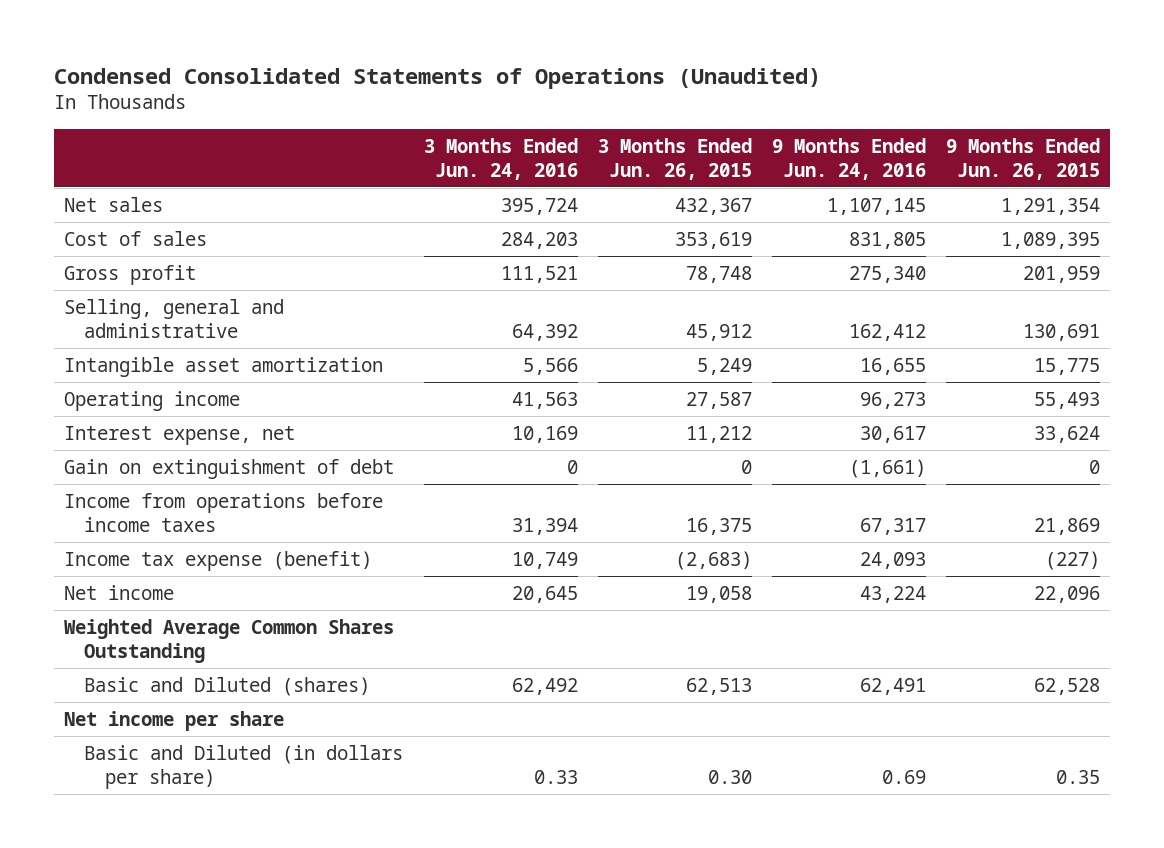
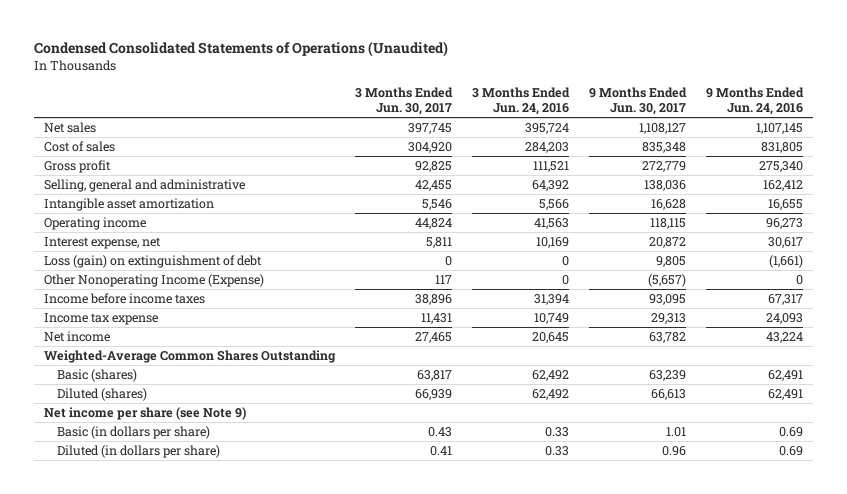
- | 3 Months Ended Jun. 24, 2016 | 3 Months Ended Jun. 26, 2015 | 9 Months Ended Jun. 24, 2016 | 9 Months Ended Jun. 26, 2015
+ | 3 Months Ended Jun. 30, 2017 | 3 Months Ended Jun. 24, 2016 | 9 Months Ended Jun. 30, 2017 | 9 Months Ended Jun. 24, 2016
- Gain on extinguishment of debt | 0 | 0 | (1,661) | 0
- Income from operations before income taxes | 31,394 | 16,375 | 67,317 | 21,869
- Income tax expense (benefit) | 10,749 | (2,683) | 24,093 | (227)
+ Loss (gain) on extinguishment of debt | 0 | 0 | 9,805 | (1,661)
+ Other Nonoperating Income (Expense) | 117 | 0 | (5,657) | 0
+ Income before income taxes | 38,896 | 31,394 | 93,095 | 67,317
+ Income tax expense | 11,431 | 10,749 | 29,313 | 24,093
- Weighted Average Common Shares Outstanding
- Basic and Diluted (shares) | 62,492 | 62,513 | 62,491 | 62,528
- Net income per share
- Basic and Diluted (in dollars per share) | 0.33 | 0.30 | 0.69 | 0.35
+ Weighted-Average Common Shares Outstanding
+ Basic (shares) | 63,817 | 62,492 | 63,239 | 62,491
+ Diluted (shares) | 66,939 | 62,492 | 66,613 | 62,491
+ Net income per share (see Note 9)
+ Basic (in dollars per share) | 0.43 | 0.33 | 1.01 | 0.69
+ Diluted (in dollars per share) | 0.41 | 0.33 | 0.96 | 0.69

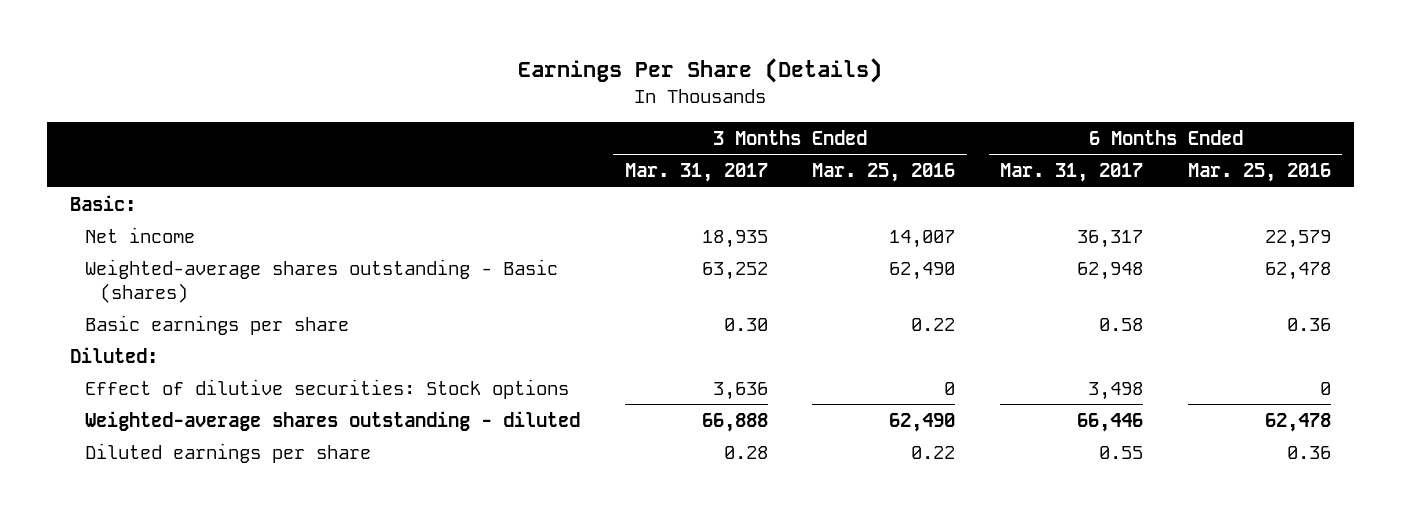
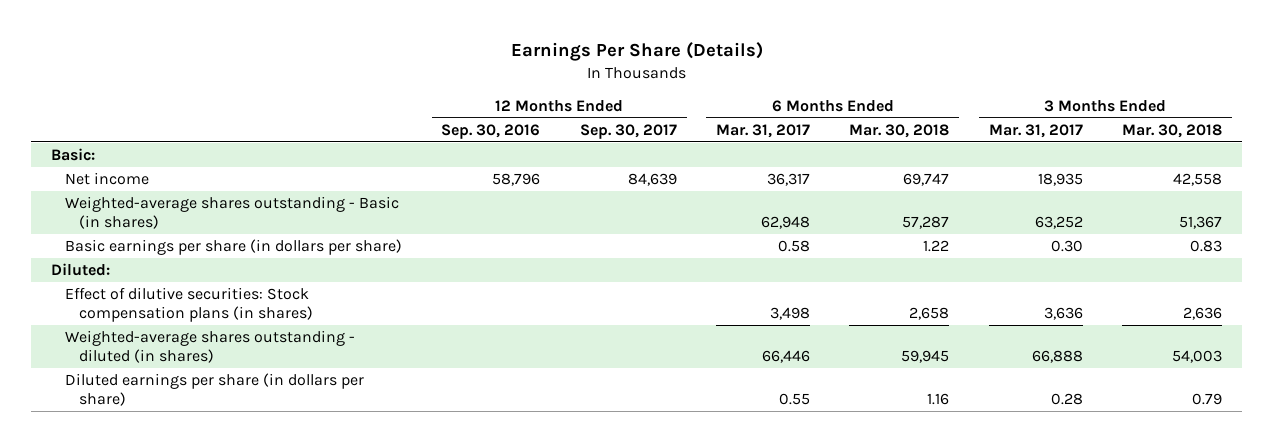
- | 3 Months Ended Mar. 31, 2017 | 3 Months Ended Mar. 25, 2016 | 6 Months Ended Mar. 31, 2017 | 6 Months Ended Mar. 25, 2016
+ | 12 Months Ended Sep. 30, 2016 | 12 Months Ended Sep. 30, 2017 | 6 Months Ended Mar. 31, 2017 | 6 Months Ended Mar. 30, 2018 | 3 Months Ended Mar. 31, 2017 | 3 Months Ended Mar. 30, 2018
- Weighted-average shares outstanding - Basic (shares) | 63,252 | 62,490 | 62,948 | 62,478
- Basic earnings per share | 0.30 | 0.22 | 0.58 | 0.36
+ Weighted-average shares outstanding - Basic (in shares) | | | 62,948 | 57,287 | 63,252 | 51,367
+ Basic earnings per share (in dollars per share) | | | 0.58 | 1.22 | 0.30 | 0.83
- Effect of dilutive securities: Stock options | 3,636 | 0 | 3,498 | 0
- Weighted-average shares outstanding - diluted | 66,888 | 62,490 | 66,446 | 62,478
- Diluted earnings per share | 0.28 | 0.22 | 0.55 | 0.36
+ Effect of dilutive securities: Stock compensation plans (in shares) | | | 3,498 | 2,658 | 3,636 | 2,636
+ Weighted-average shares outstanding - diluted (in shares) | | | 66,446 | 59,945 | 66,888 | 54,003
+ Diluted earnings per share (in dollars per share) | | | 0.55 | 1.16 | 0.28 | 0.79

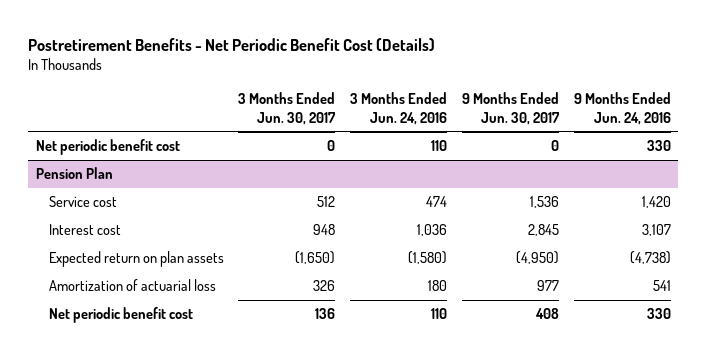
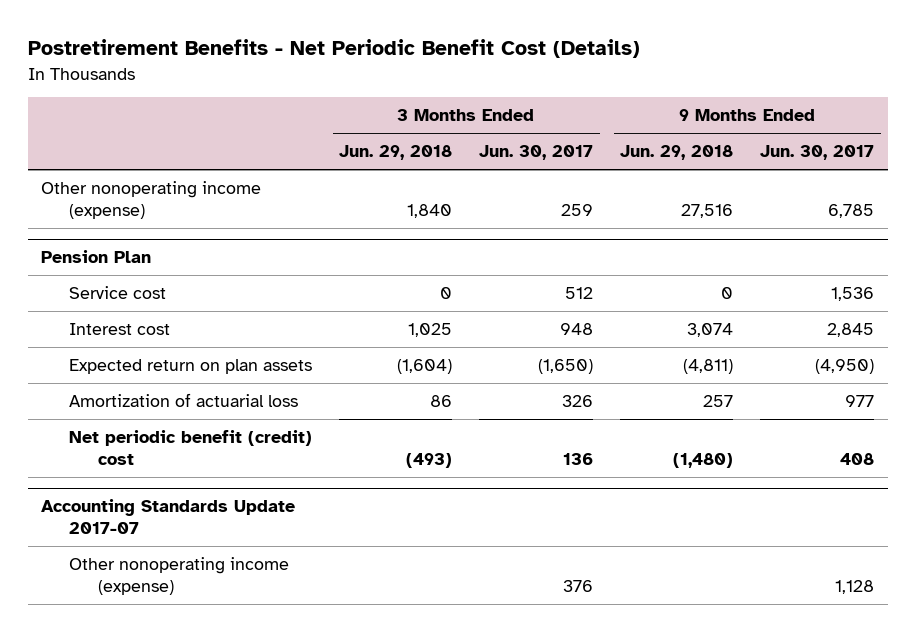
- | 3 Months Ended Jun. 30, 2017 | 3 Months Ended Jun. 24, 2016 | 9 Months Ended Jun. 30, 2017 | 9 Months Ended Jun. 24, 2016
+ | 3 Months Ended Jun. 29, 2018 | 3 Months Ended Jun. 30, 2017 | 9 Months Ended Jun. 29, 2018 | 9 Months Ended Jun. 30, 2017
- Net periodic benefit cost | 0 | 110 | 0 | 330
+ Other nonoperating income (expense) | 1,840 | 259 | 27,516 | 6,785
@ Pension Plan
- Net periodic benefit cost | 136 | 110 | 408 | 330
+ Net periodic benefit (credit) cost | (493) | 136 | (1,480) | 408
+ Accounting Standards Update 2017-07
+ Other nonoperating income (expense) | | 376 | | 1,128

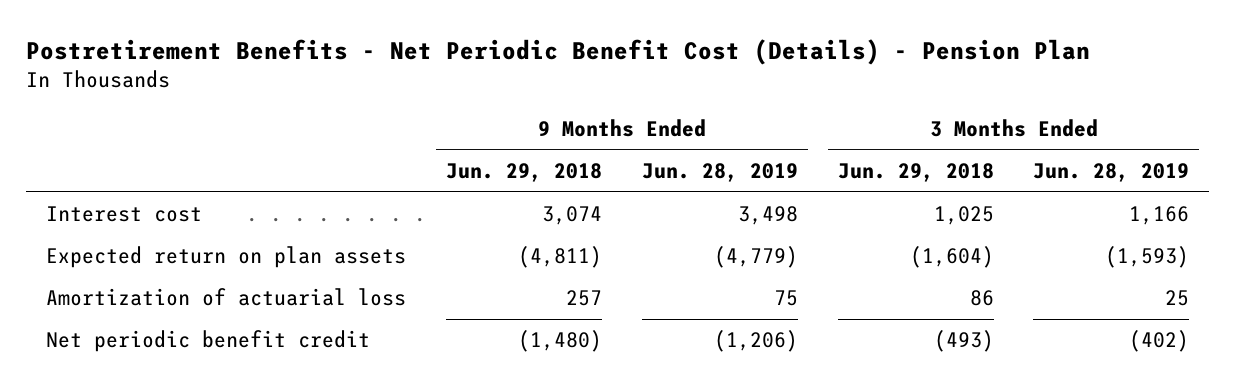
- Postretirement Benefits - Net Periodic Benefit Cost (Details)
+ Postretirement Benefits - Net Periodic Benefit Cost (Details) - Pension Plan
- | 3 Months Ended Jun. 29, 2018 | 3 Months Ended Jun. 30, 2017 | 9 Months Ended Jun. 29, 2018 | 9 Months Ended Jun. 30, 2017
+ | 9 Months Ended Jun. 29, 2018 | 9 Months Ended Jun. 28, 2019 | 3 Months Ended Jun. 29, 2018 | 3 Months Ended Jun. 28, 2019
- Other nonoperating income (expense) | 1,840 | 259 | 27,516 | 6,785
- Pension Plan
- Service cost | 0 | 512 | 0 | 1,536
- Net periodic benefit (credit) cost | (493) | 136 | (1,480) | 408
- Accounting Standards Update 2017-07
- Other nonoperating income (expense) | | 376 | | 1,128
+ Net periodic benefit credit | (1,480) | (1,206) | (493) | (402)

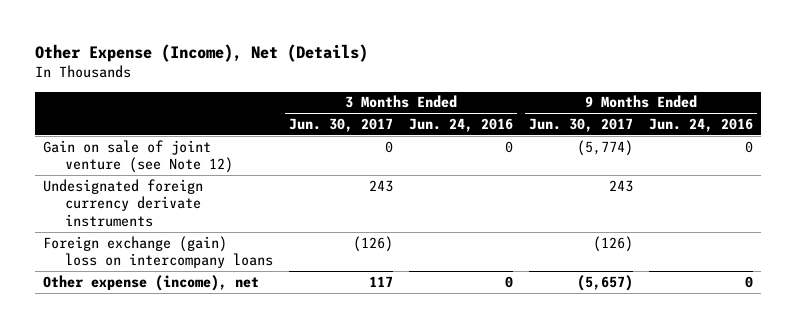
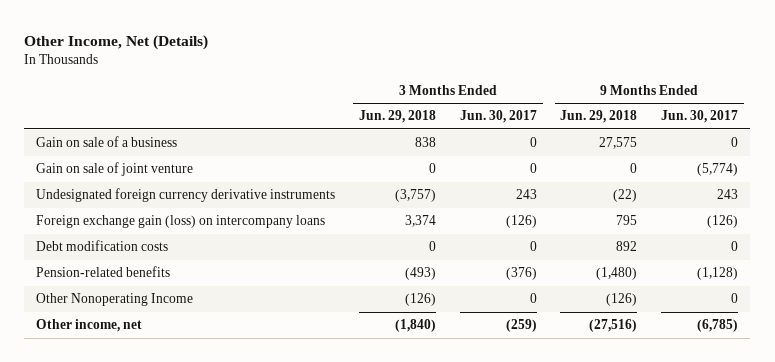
- Other Expense (Income), Net (Details)
+ Other Income, Net (Details)
- | 3 Months Ended Jun. 30, 2017 | 3 Months Ended Jun. 24, 2016 | 9 Months Ended Jun. 30, 2017 | 9 Months Ended Jun. 24, 2016
+ | 3 Months Ended Jun. 29, 2018 | 3 Months Ended Jun. 30, 2017 | 9 Months Ended Jun. 29, 2018 | 9 Months Ended Jun. 30, 2017
- Gain on sale of joint venture (see Note 12) | 0 | 0 | (5,774) | 0
- Undesignated foreign currency derivate instruments | 243 | | 243 |
- Foreign exchange (gain) loss on intercompany loans | (126) | | (126) |
- Other expense (income), net | 117 | 0 | (5,657) | 0
+ Gain on sale of a business | 838 | 0 | 27,575 | 0
+ Gain on sale of joint venture | 0 | 0 | 0 | (5,774)
+ Undesignated foreign currency derivative instruments | (3,757) | 243 | (22) | 243
+ Foreign exchange gain (loss) on intercompany loans | 3,374 | (126) | 795 | (126)
+ Debt modification costs | 0 | 0 | 892 | 0
+ Pension-related benefits | (493) | (376) | (1,480) | (1,128)
+ Other Nonoperating Income | (126) | 0 | (126) | 0
+ Other income, net | (1,840) | (259) | (27,516) | (6,785)

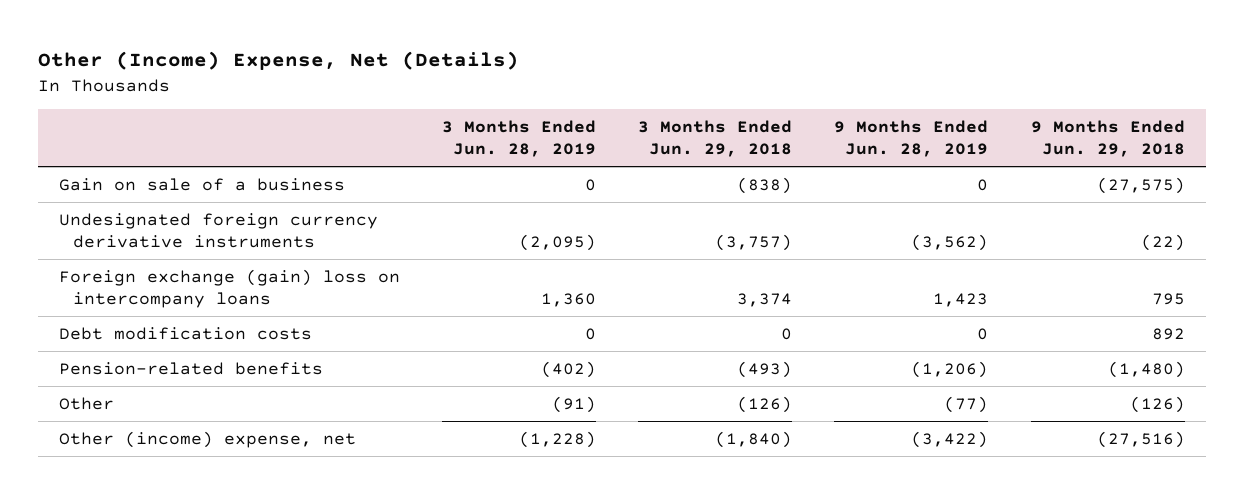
- Other Income, Net (Details)
+ Other (Income) Expense, Net (Details)
- | 3 Months Ended Jun. 29, 2018 | 3 Months Ended Jun. 30, 2017 | 9 Months Ended Jun. 29, 2018 | 9 Months Ended Jun. 30, 2017
+ | 3 Months Ended Jun. 28, 2019 | 3 Months Ended Jun. 29, 2018 | 9 Months Ended Jun. 28, 2019 | 9 Months Ended Jun. 29, 2018
- Gain on sale of a business | 838 | 0 | 27,575 | 0
- Gain on sale of joint venture | 0 | 0 | 0 | (5,774)
+ Gain on sale of a business | 0 | (838) | 0 | (27,575)
- Foreign exchange gain (loss) on intercompany loans | 3,374 | (126) | 795 | (126)
+ Foreign exchange (gain) loss on intercompany loans | 1,360 | 3,374 | 1,423 | 795
- Other Nonoperating Income | (126) | 0 | (126) | 0
- Other income, net | (1,840) | (259) | (27,516) | (6,785)
+ Other | (91) | (126) | (77) | (126)
+ Other (income) expense, net | (1,228) | (1,840) | (3,422) | (27,516)

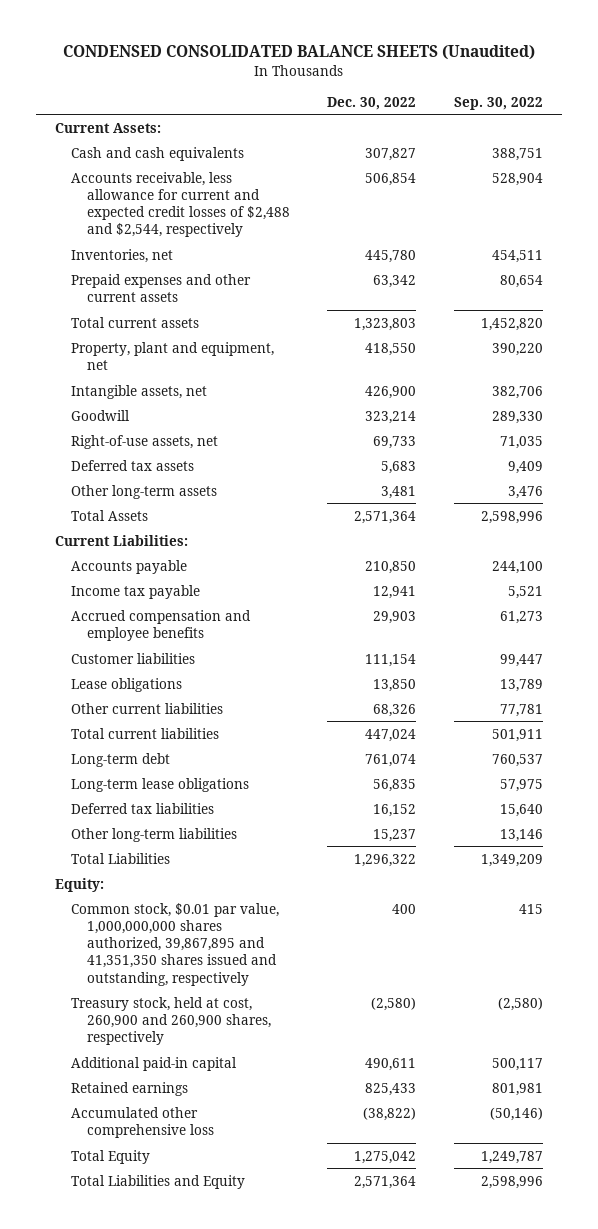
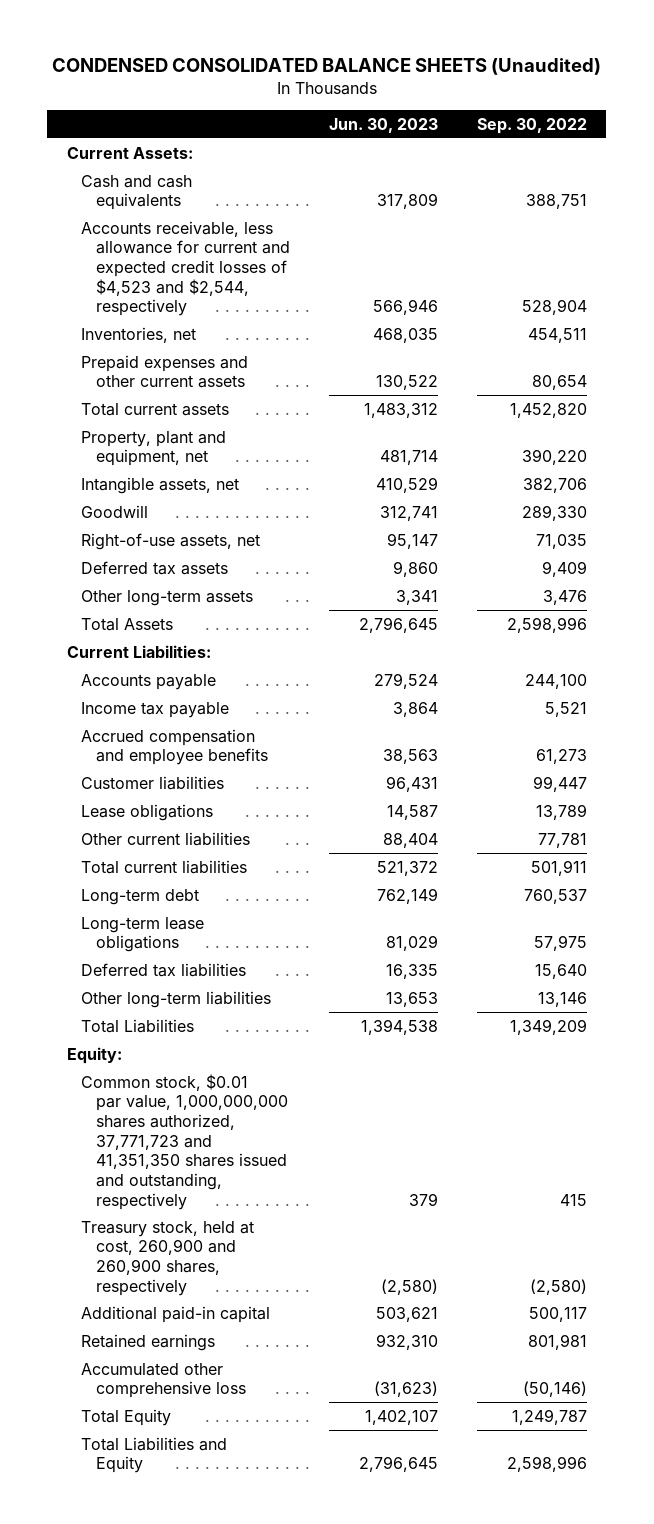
- | Dec. 30, 2022 | Sep. 30, 2022
+ | Jun. 30, 2023 | Sep. 30, 2022
- Accounts receivable, less allowance for current and expected credit losses of $2,488 and $2,544, respectively | 506,854 | 528,904
+ Accounts receivable, less allowance for current and expected credit losses of $4,523 and $2,544, respectively | 566,946 | 528,904
- Common stock, $0.01 par value, 1,000,000,000 shares authorized, 39,867,895 and 41,351,350 shares issued and outstanding, respectively | 400 | 415
+ Common stock, $0.01 par value, 1,000,000,000 shares authorized, 37,771,723 and 41,351,350 shares issued and outstanding, respectively | 379 | 415

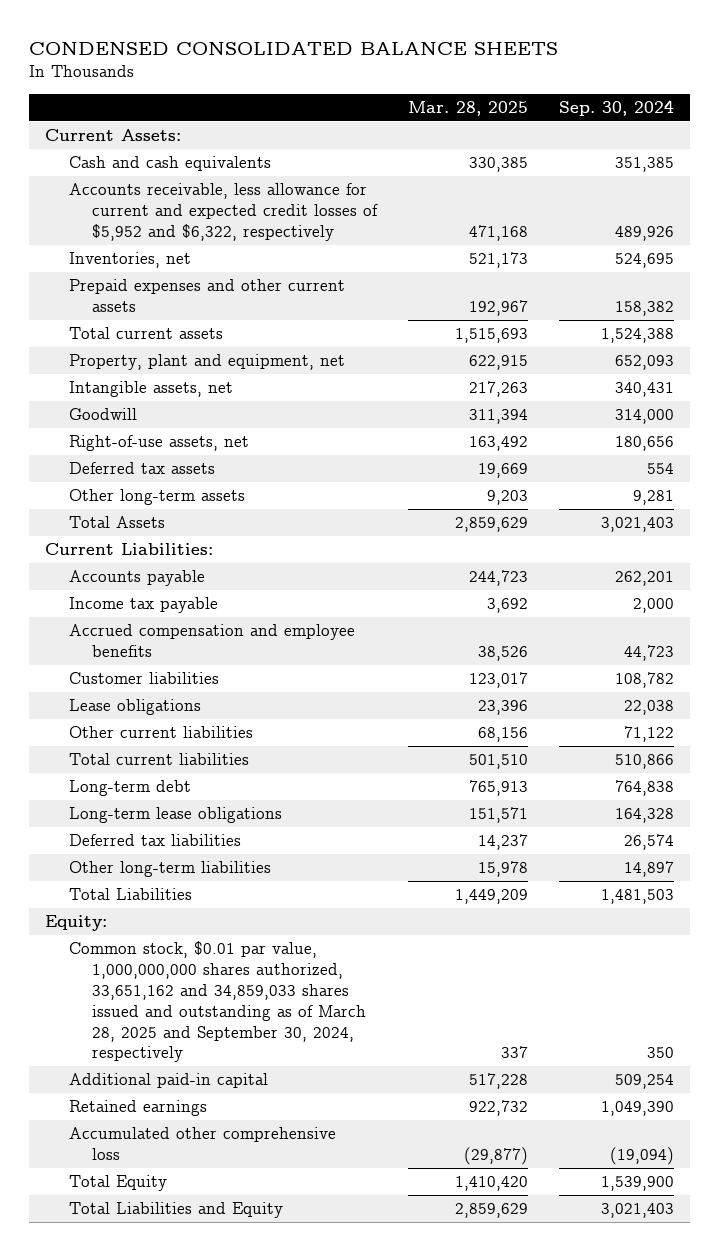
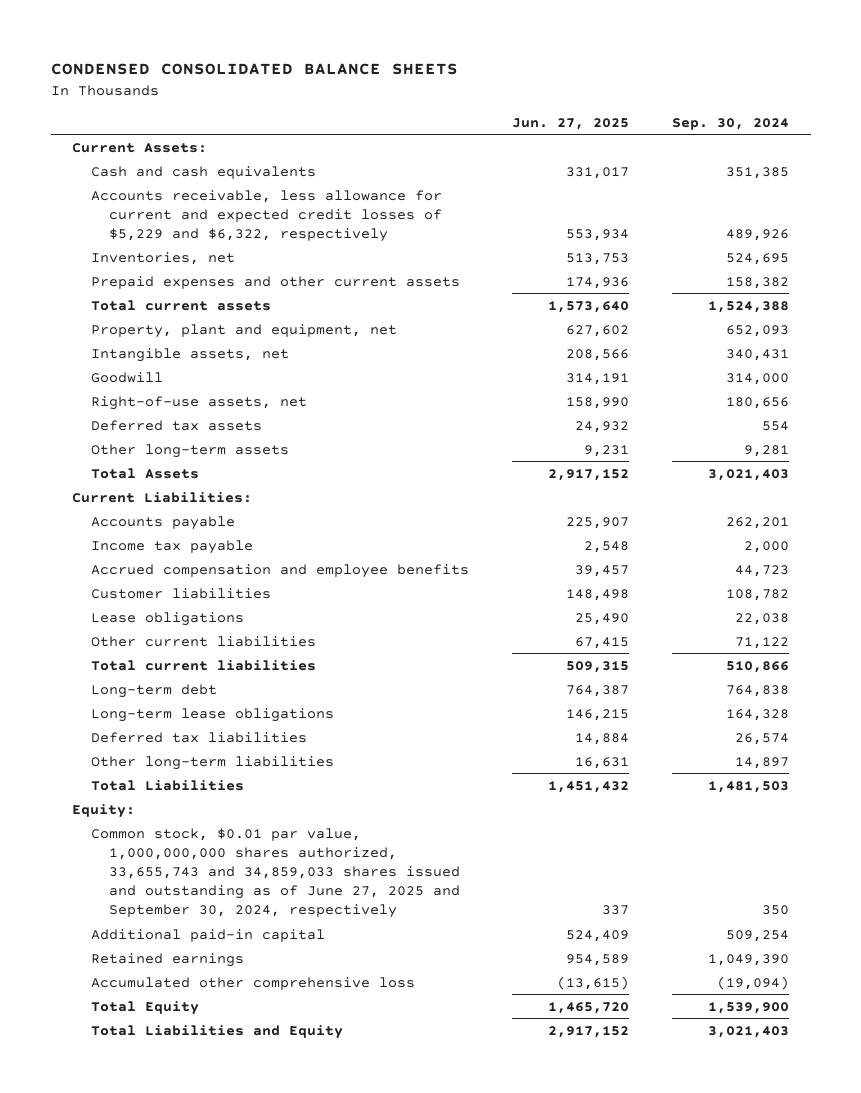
- | Mar. 28, 2025 | Sep. 30, 2024
+ | Jun. 27, 2025 | Sep. 30, 2024
- Accounts receivable, less allowance for current and expected credit losses of $5,952 and $6,322, respectively | 471,168 | 489,926
+ Accounts receivable, less allowance for current and expected credit losses of $5,229 and $6,322, respectively | 553,934 | 489,926
- Common stock, $0.01 par value, 1,000,000,000 shares authorized, 33,651,162 and 34,859,033 shares issued and outstanding as of March 28, 2025 and September 30, 2024, respectively | 337 | 350
+ Common stock, $0.01 par value, 1,000,000,000 shares authorized, 33,655,743 and 34,859,033 shares issued and outstanding as of June 27, 2025 and September 30, 2024, respectively | 337 | 350

